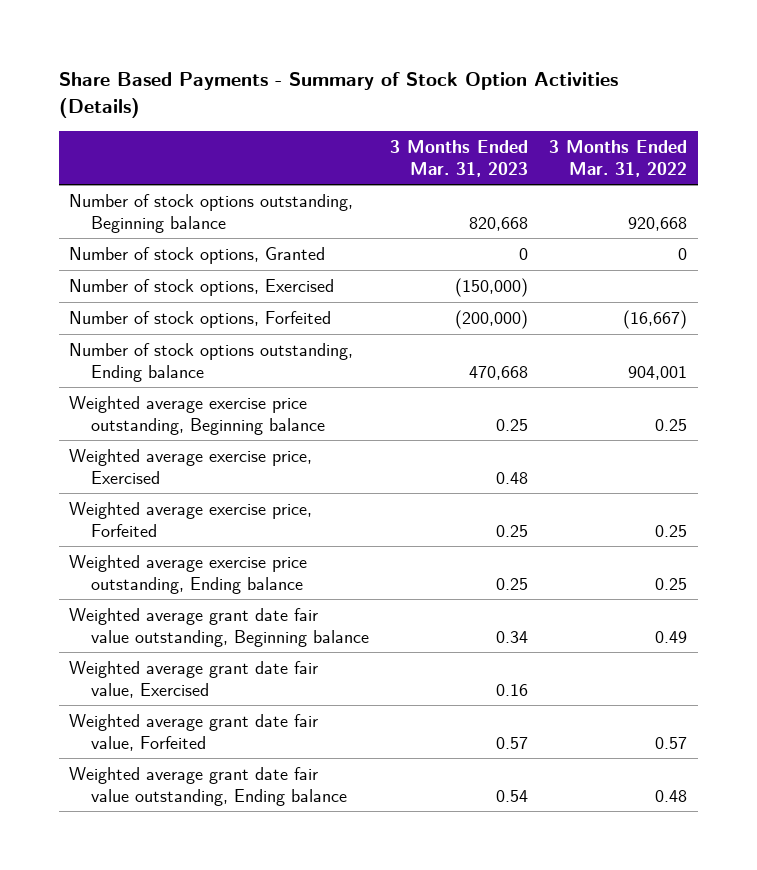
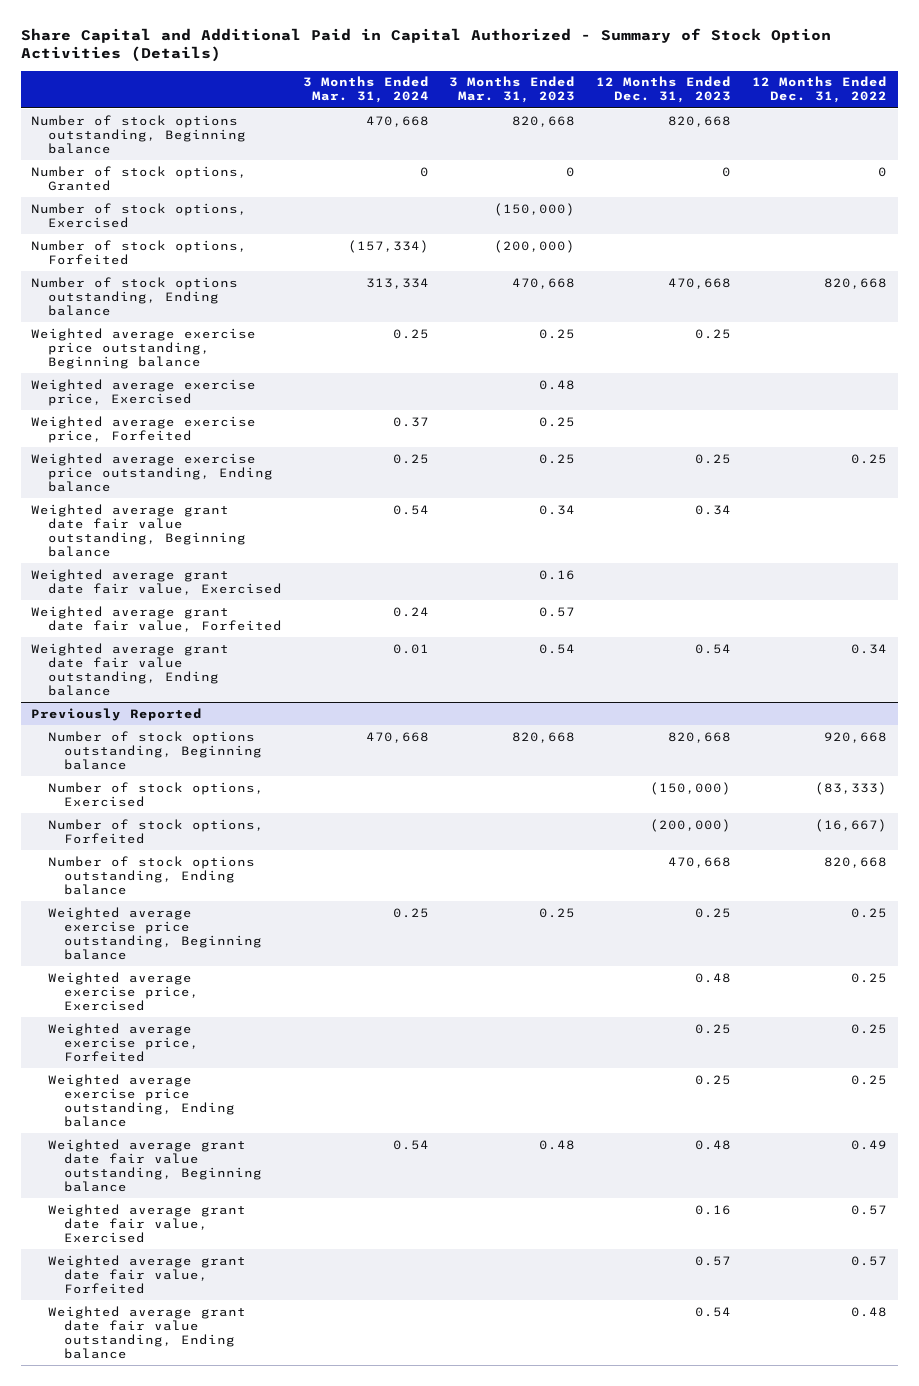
- Share Based Payments - Summary of Stock Option Activities (Details)
+ Share Capital and Additional Paid in Capital Authorized - Summary of Stock Option Activities (Details)
- | 3 Months Ended Mar. 31, 2023 | 3 Months Ended Mar. 31, 2022
+ | 3 Months Ended Mar. 31, 2024 | 3 Months Ended Mar. 31, 2023 | 12 Months Ended Dec. 31, 2023 | 12 Months Ended Dec. 31, 2022
+ Previously Reported
+ Number of stock options outstanding, Beginning balance | 470,668 | 820,668 | 820,668 | 920,668
+ Number of stock options, Exercised | | | (150,000) | (83,333)
+ Number of stock options, Forfeited | | | (200,000) | (16,667)
+ Number of stock options outstanding, Ending balance | | | 470,668 | 820,668
+ Weighted average exercise price outstanding, Beginning balance | 0.25 | 0.25 | 0.25 | 0.25
+ Weighted average exercise price, Exercised | | | 0.48 | 0.25
+ Weighted average exercise price, Forfeited | | | 0.25 | 0.25
+ Weighted average exercise price outstanding, Ending balance | | | 0.25 | 0.25
+ Weighted average grant date fair value outstanding, Beginning balance | 0.54 | 0.48 | 0.48 | 0.49
+ Weighted average grant date fair value, Exercised | | | 0.16 | 0.57
+ Weighted average grant date fair value, Forfeited | | | 0.57 | 0.57
+ Weighted average grant date fair value outstanding, Ending balance | | | 0.54 | 0.48

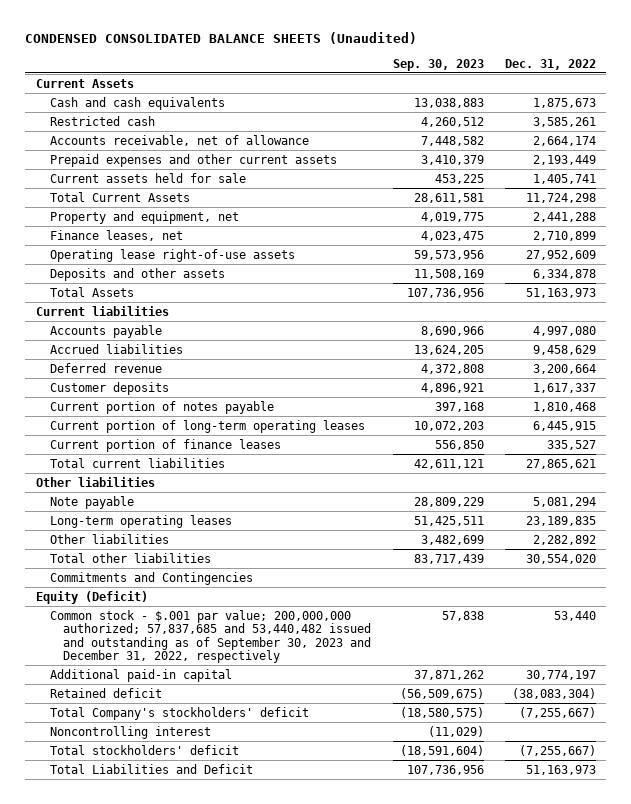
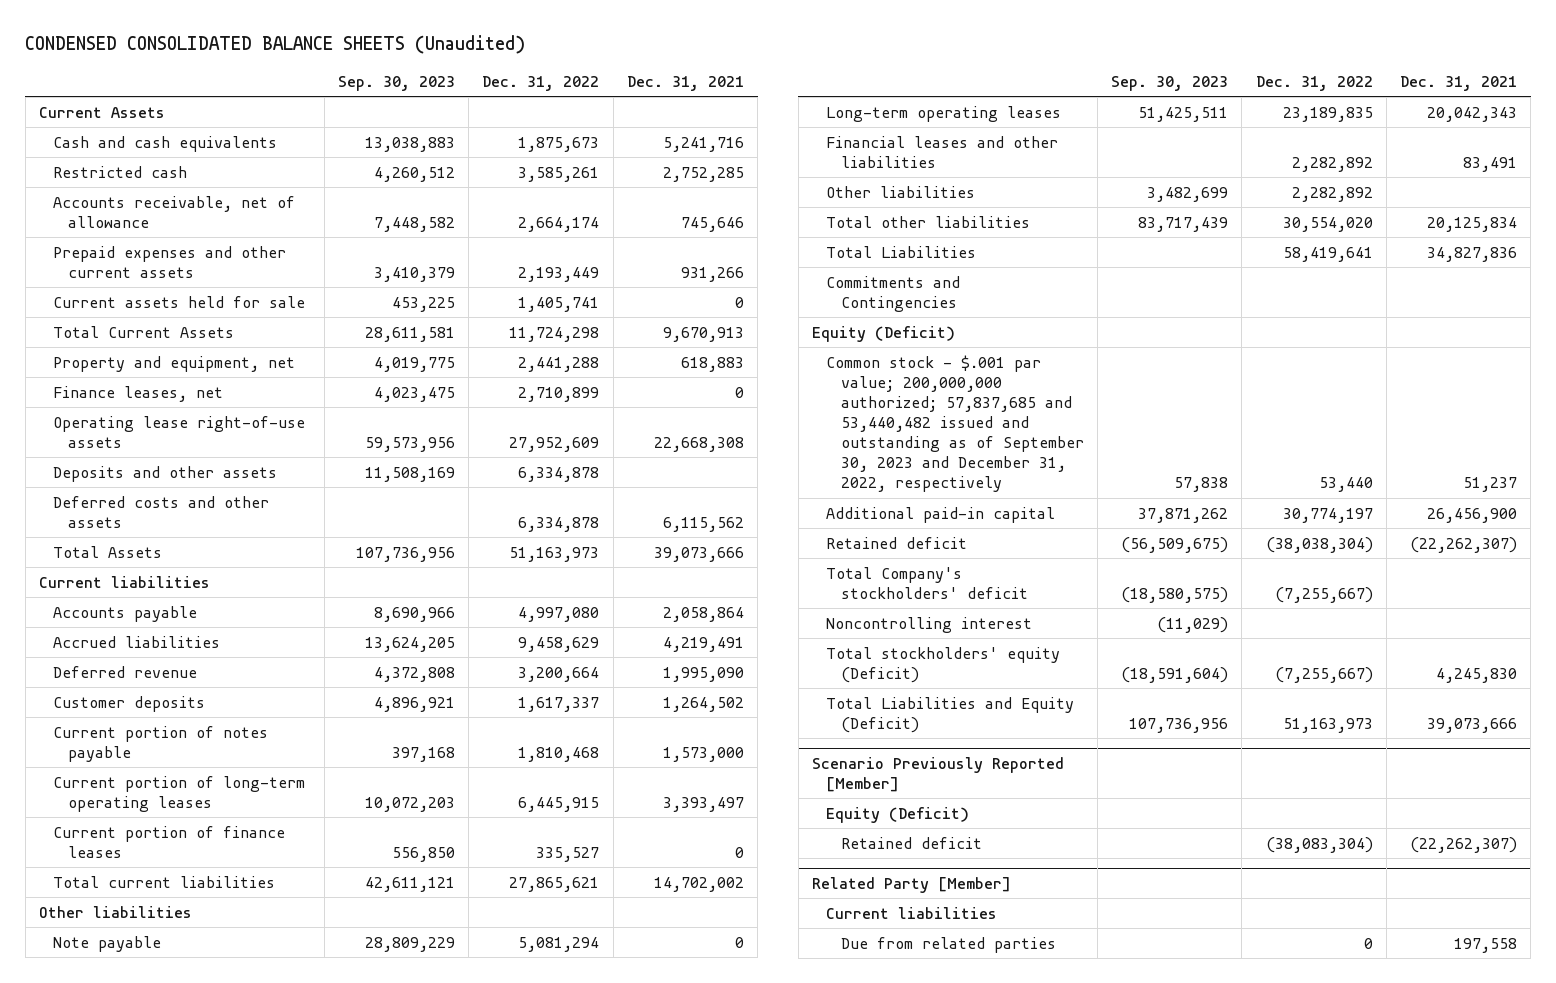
- | Sep. 30, 2023 | Dec. 31, 2022
+ | Sep. 30, 2023 | Dec. 31, 2022 | Dec. 31, 2021
+ Deferred costs and other assets | | 6,334,878 | 6,115,562
+ Financial leases and other liabilities | | 2,282,892 | 83,491
+ Total Liabilities | | 58,419,641 | 34,827,836
- Retained deficit | (56,509,675) | (38,083,304)
+ Retained deficit | (56,509,675) | (38,038,304) | (22,262,307)
- Total stockholders' deficit | (18,591,604) | (7,255,667)
- Total Liabilities and Deficit | 107,736,956 | 51,163,973
+ Total stockholders' equity (Deficit) | (18,591,604) | (7,255,667) | 4,245,830
+ Total Liabilities and Equity (Deficit) | 107,736,956 | 51,163,973 | 39,073,666
+ Scenario Previously Reported [Member]
+ Equity (Deficit)
+ Retained deficit | | (38,083,304) | (22,262,307)
+ Related Party [Member]
+ Current liabilities
+ Due from related parties | | 0 | 197,558

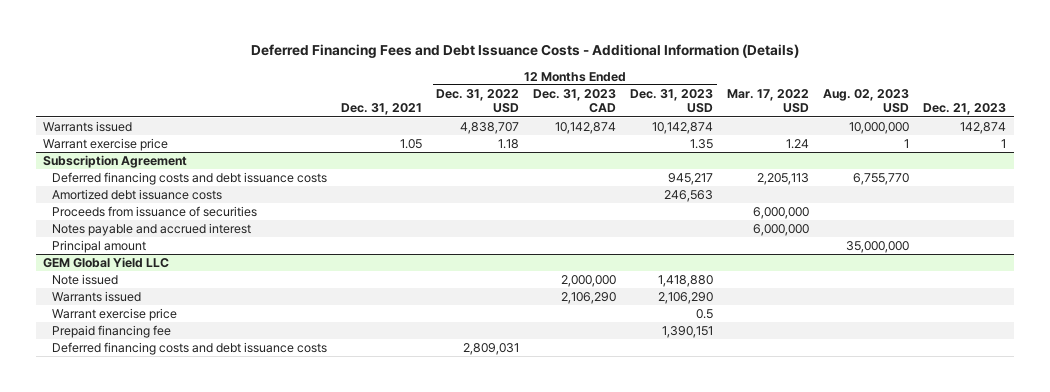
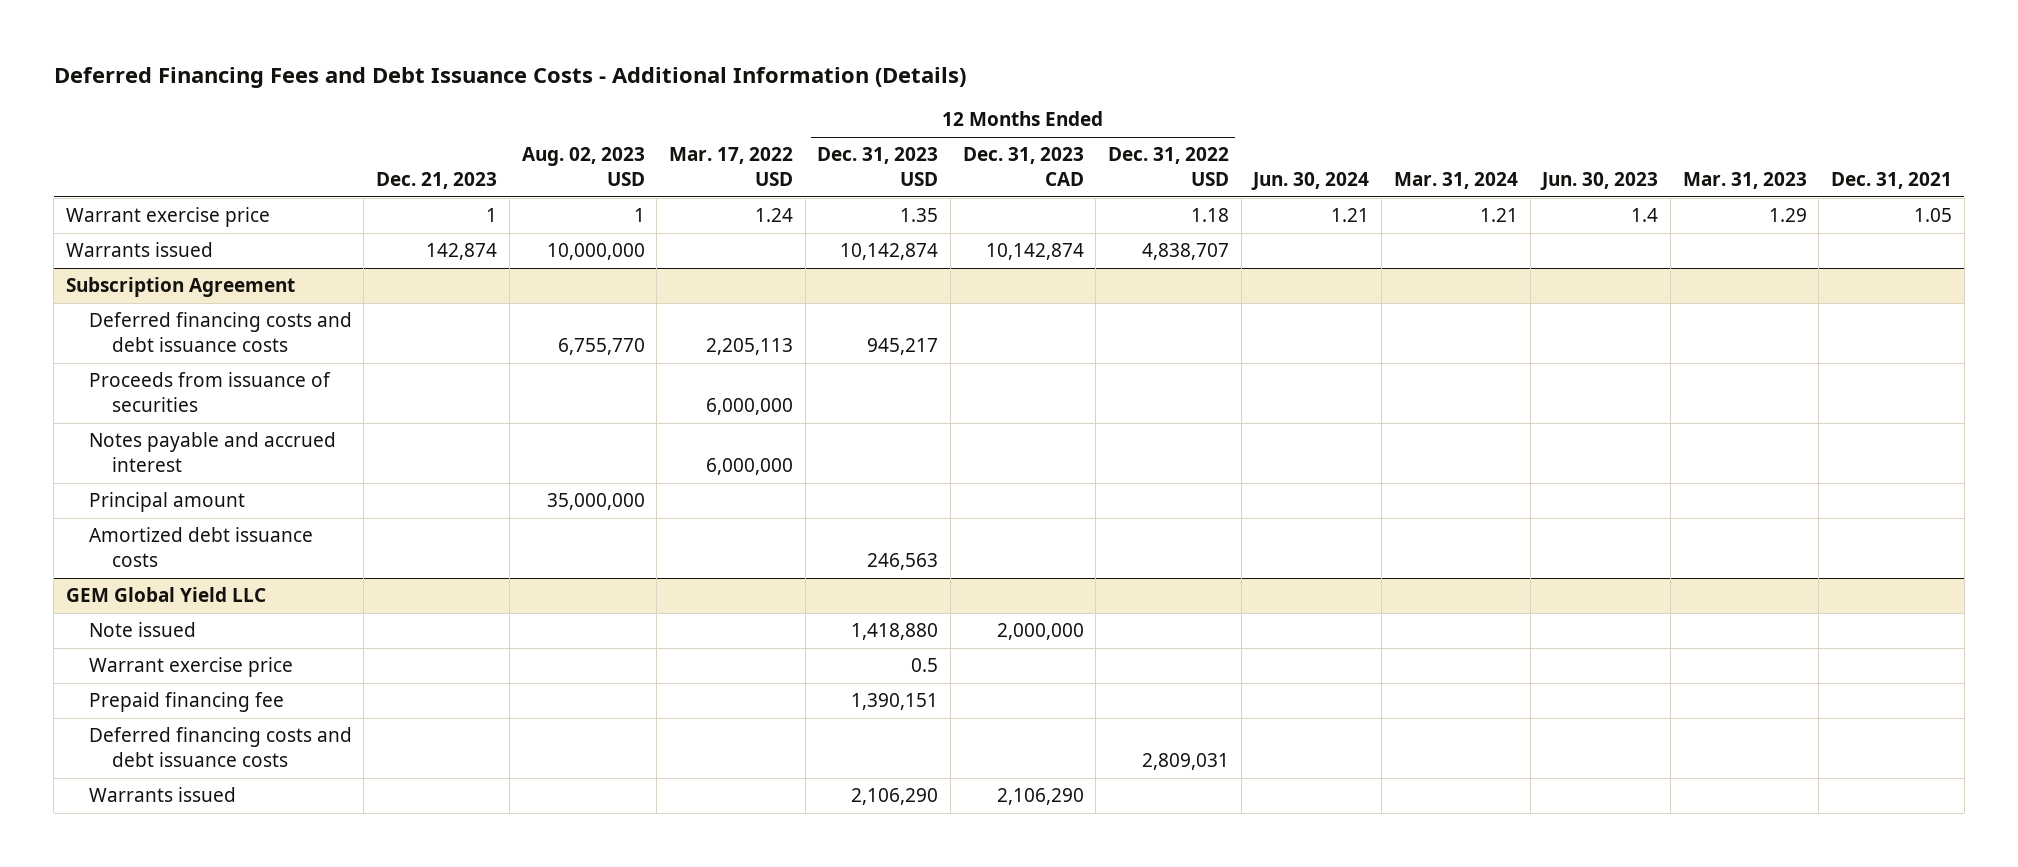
- | Dec. 31, 2021 | 12 Months Ended Dec. 31, 2022 USD | 12 Months Ended Dec. 31, 2023 CAD | 12 Months Ended Dec. 31, 2023 USD | Mar. 17, 2022 USD | Aug. 02, 2023 USD | Dec. 21, 2023
+ | Dec. 21, 2023 | Aug. 02, 2023 USD | Mar. 17, 2022 USD | 12 Months Ended Dec. 31, 2023 USD | 12 Months Ended Dec. 31, 2023 CAD | 12 Months Ended Dec. 31, 2022 USD | Jun. 30, 2024 | Mar. 31, 2024 | Jun. 30, 2023 | Mar. 31, 2023 | Dec. 31, 2021
moved down: Warrants issued | 142,874 | 10,000,000 | | 10,142,874 | 10,142,874 | 4,838,707 | | | | |
@ Subscription Agreement
moved down: Amortized debt issuance costs | | | | 246,563 | | | | | | |
@ GEM Global Yield LLC
moved down: Warrants issued | | | | 2,106,290 | 2,106,290 | | | | | |

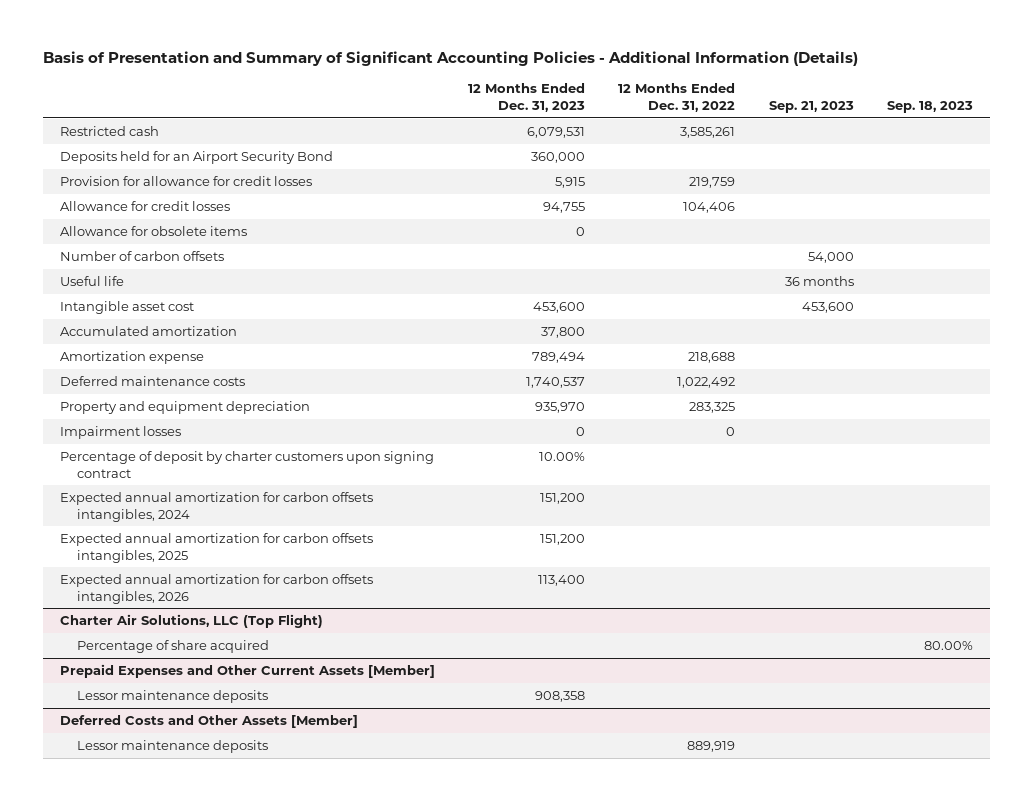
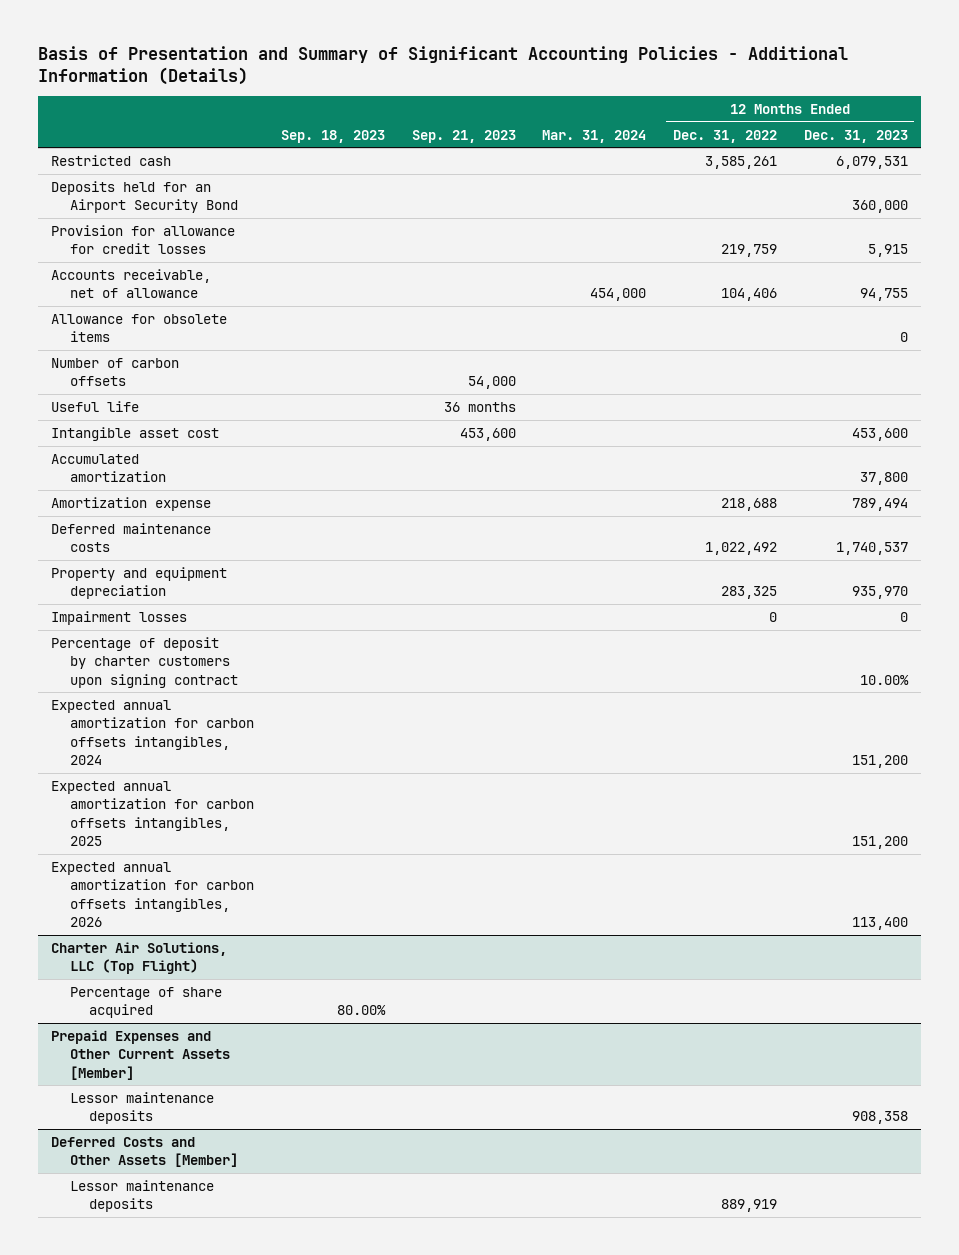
- | 12 Months Ended Dec. 31, 2023 | 12 Months Ended Dec. 31, 2022 | Sep. 21, 2023 | Sep. 18, 2023
+ | Sep. 18, 2023 | Sep. 21, 2023 | Mar. 31, 2024 | 12 Months Ended Dec. 31, 2022 | 12 Months Ended Dec. 31, 2023
- Allowance for credit losses | 94,755 | 104,406 | |
+ Accounts receivable, net of allowance | | | 454,000 | 104,406 | 94,755

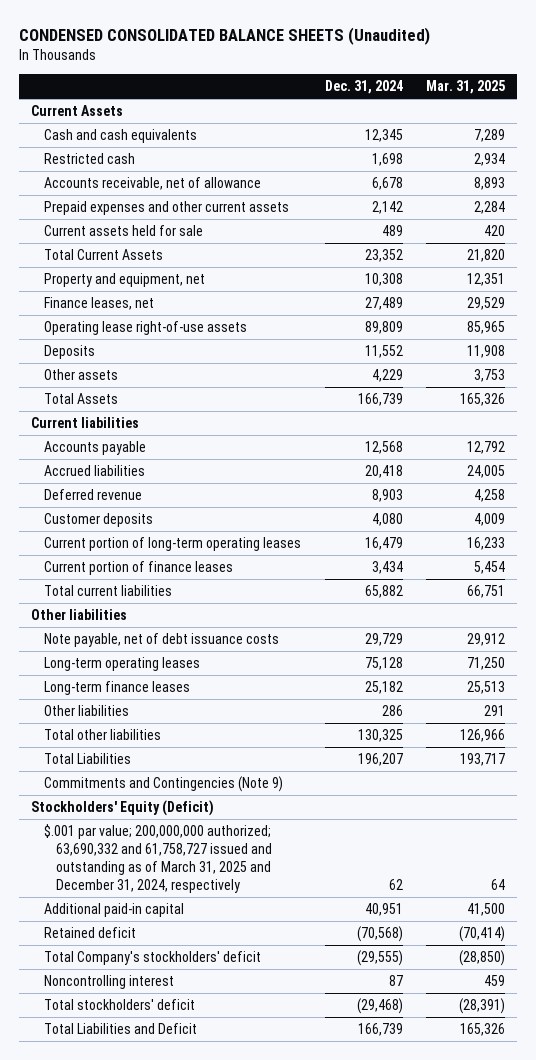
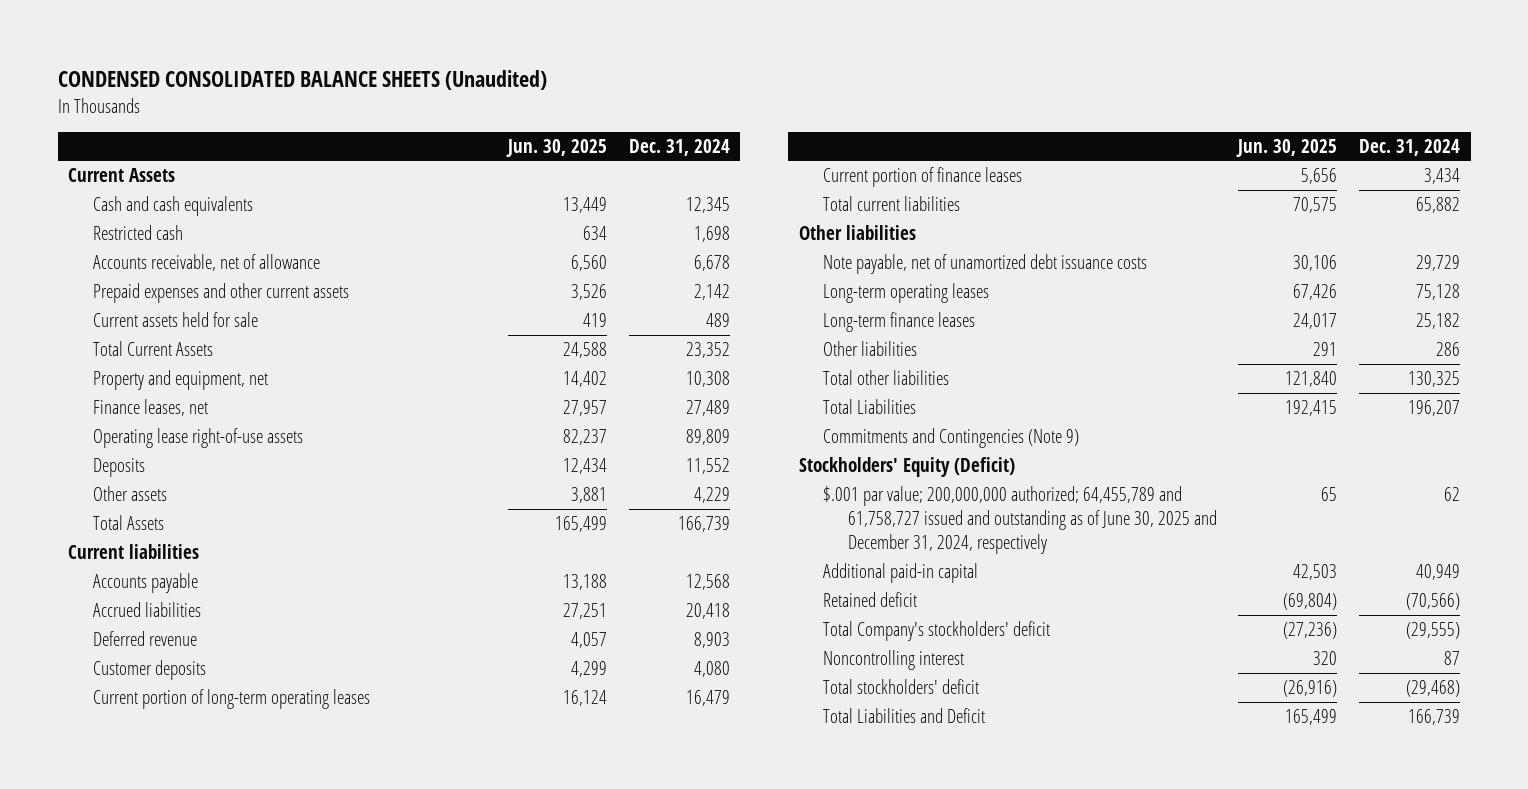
- | Dec. 31, 2024 | Mar. 31, 2025
+ | Jun. 30, 2025 | Dec. 31, 2024
- Note payable, net of debt issuance costs | 29,729 | 29,912
+ Note payable, net of unamortized debt issuance costs | 30,106 | 29,729
- $.001 par value; 200,000,000 authorized; 63,690,332 and 61,758,727 issued and outstanding as of March 31, 2025 and December 31, 2024, respectively | 62 | 64
- Additional paid-in capital | 40,951 | 41,500
- Retained deficit | (70,568) | (70,414)
+ $.001 par value; 200,000,000 authorized; 64,455,789 and 61,758,727 issued and outstanding as of June 30, 2025 and December 31, 2024, respectively | 65 | 62
+ Additional paid-in capital | 42,503 | 40,949
+ Retained deficit | (69,804) | (70,566)

